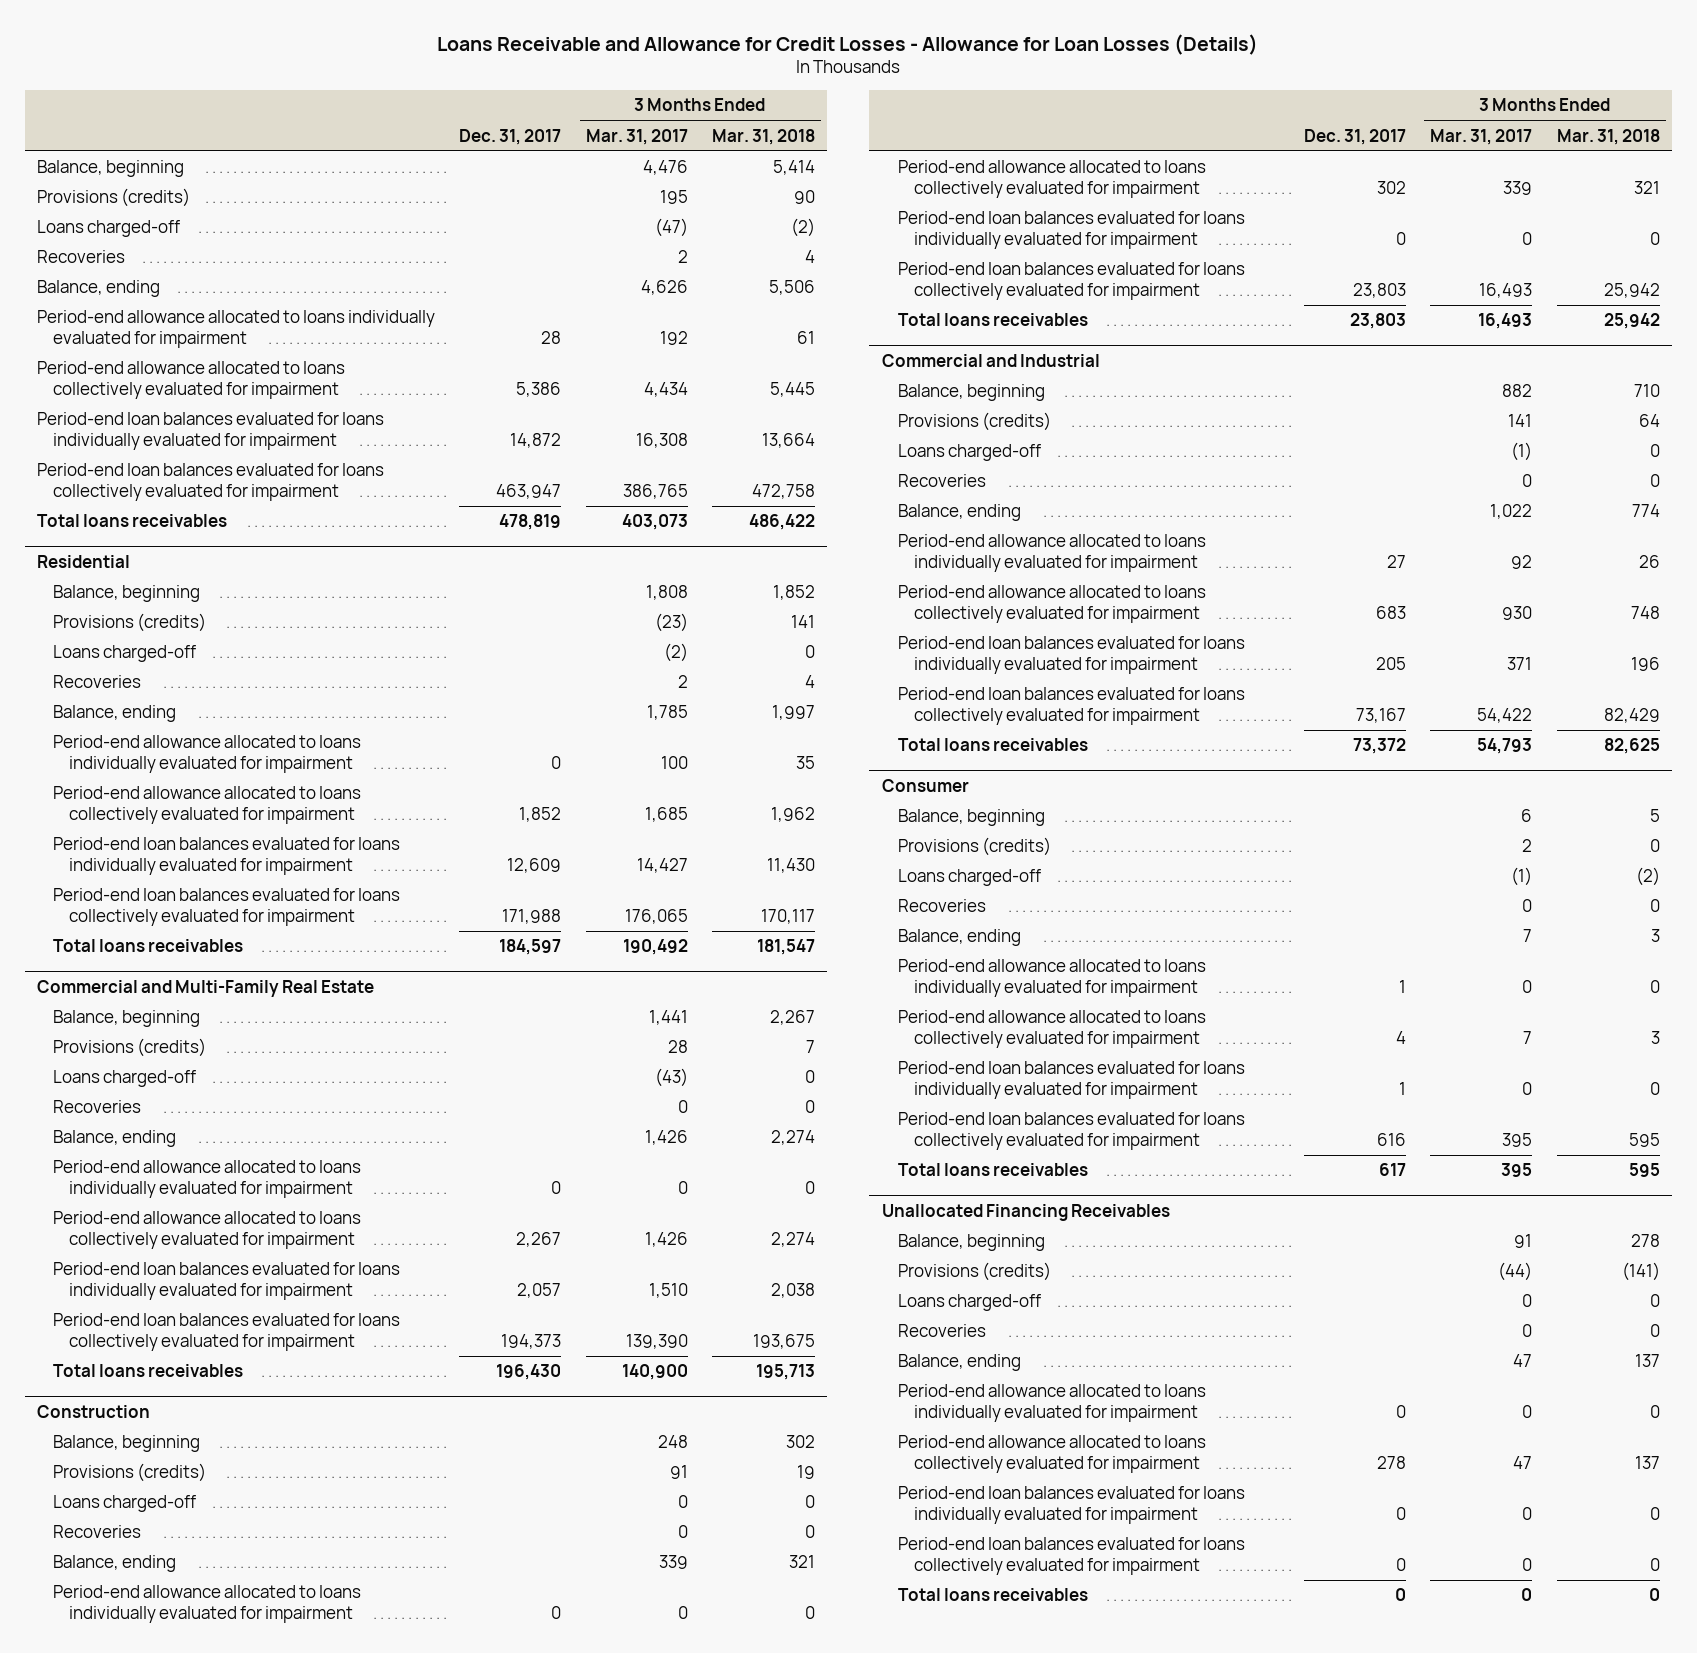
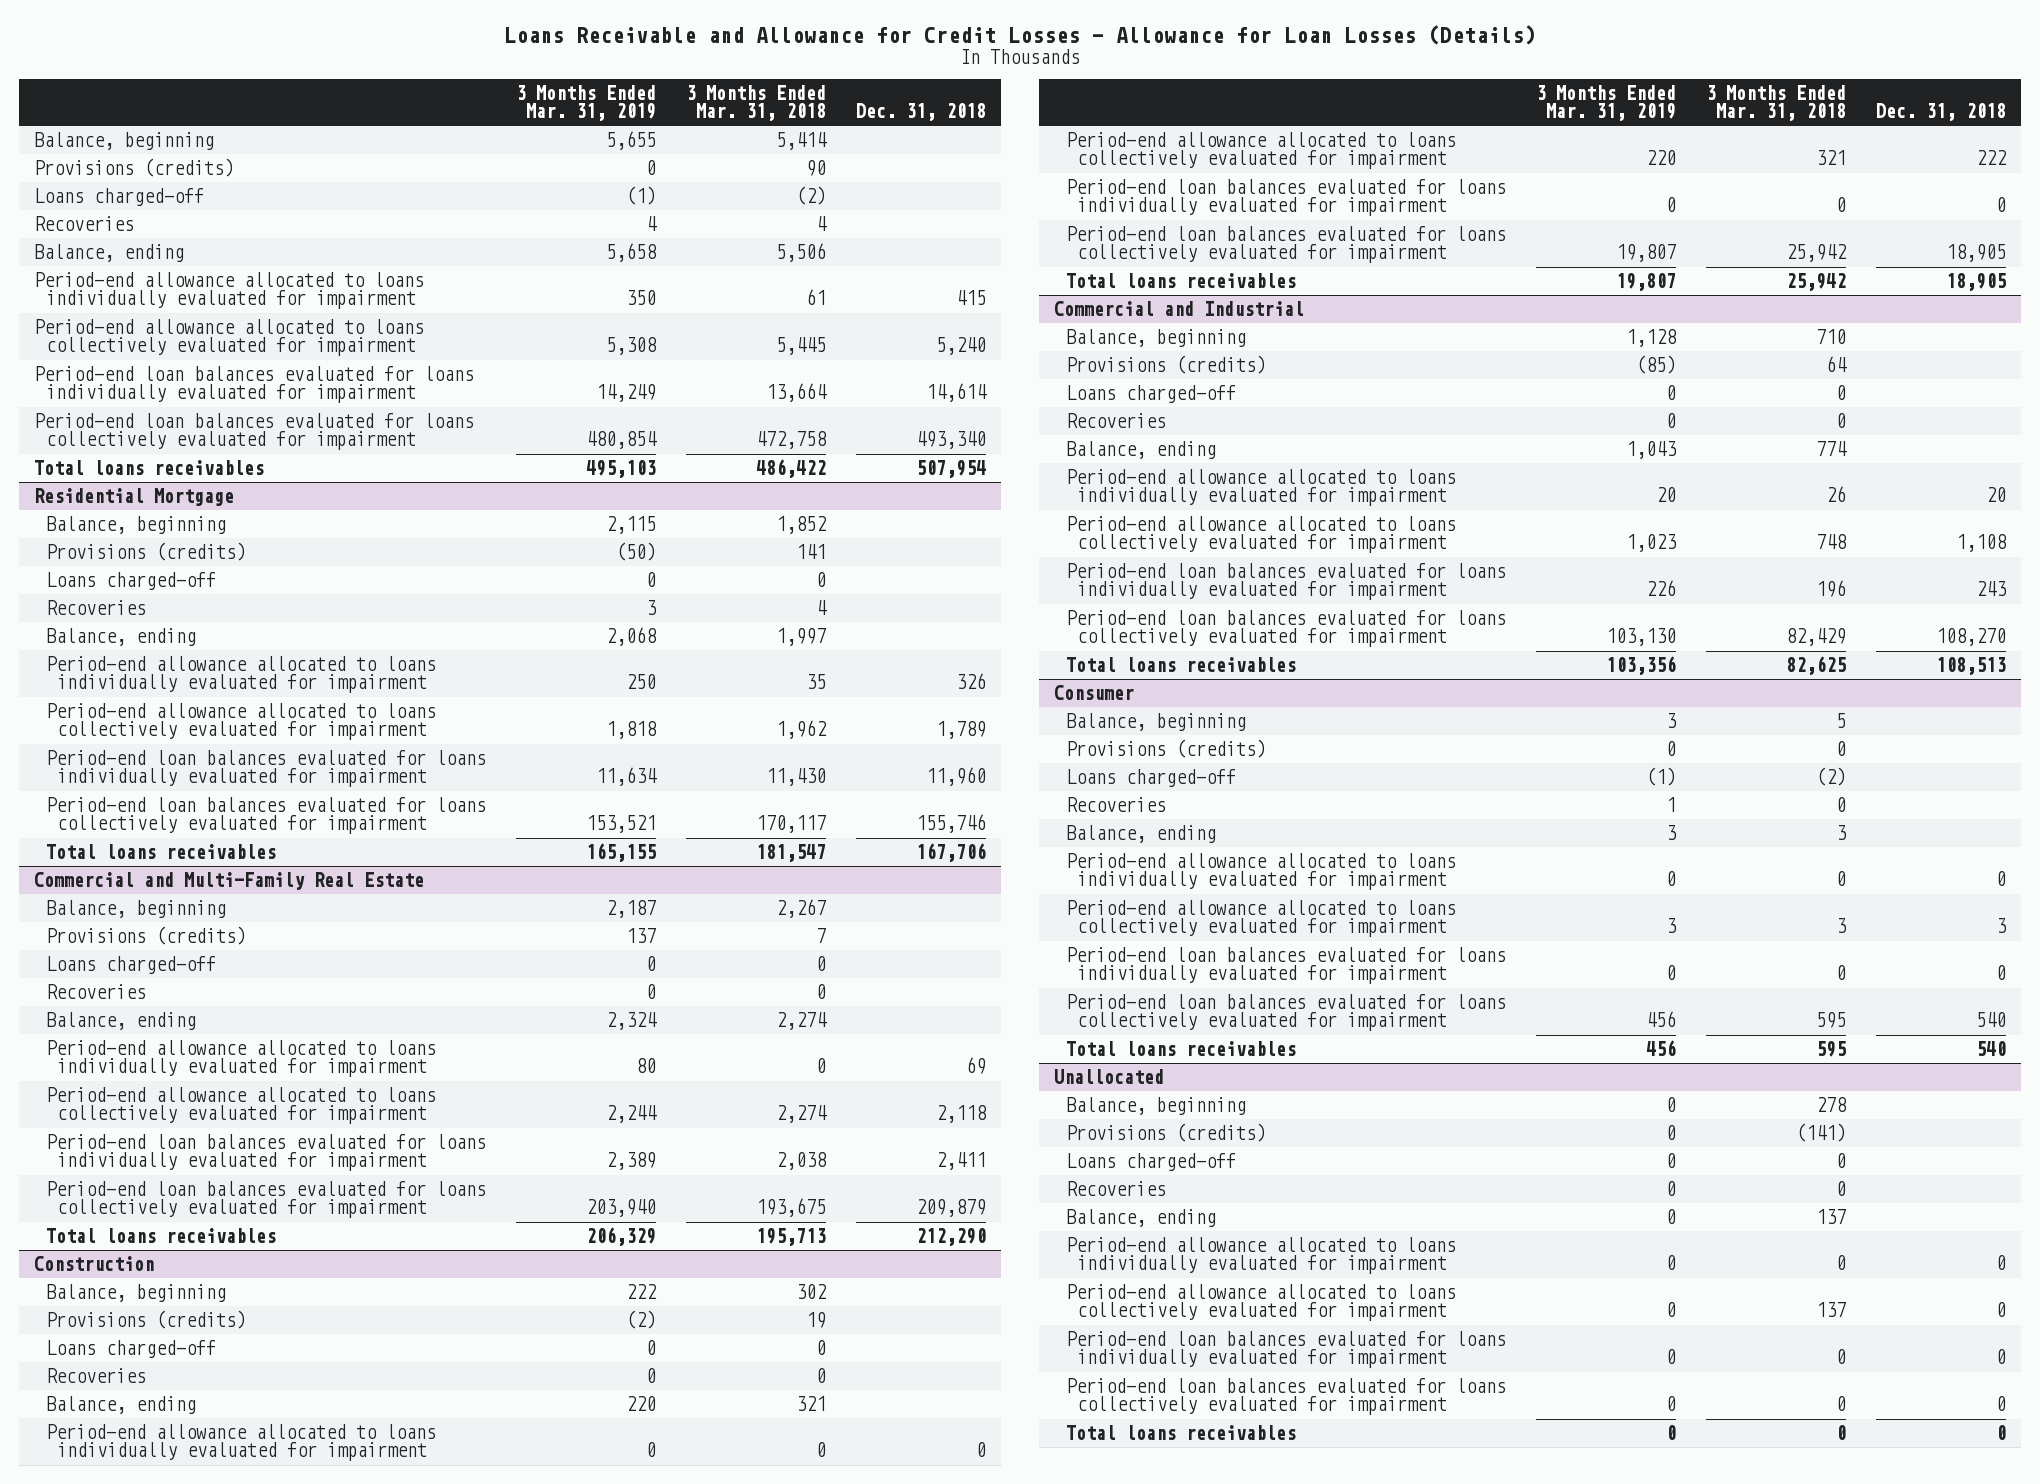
- | Dec. 31, 2017 | 3 Months Ended Mar. 31, 2017 | 3 Months Ended Mar. 31, 2018
+ | 3 Months Ended Mar. 31, 2019 | 3 Months Ended Mar. 31, 2018 | Dec. 31, 2018
- Residential
+ Residential Mortgage
- Unallocated Financing Receivables
+ Unallocated

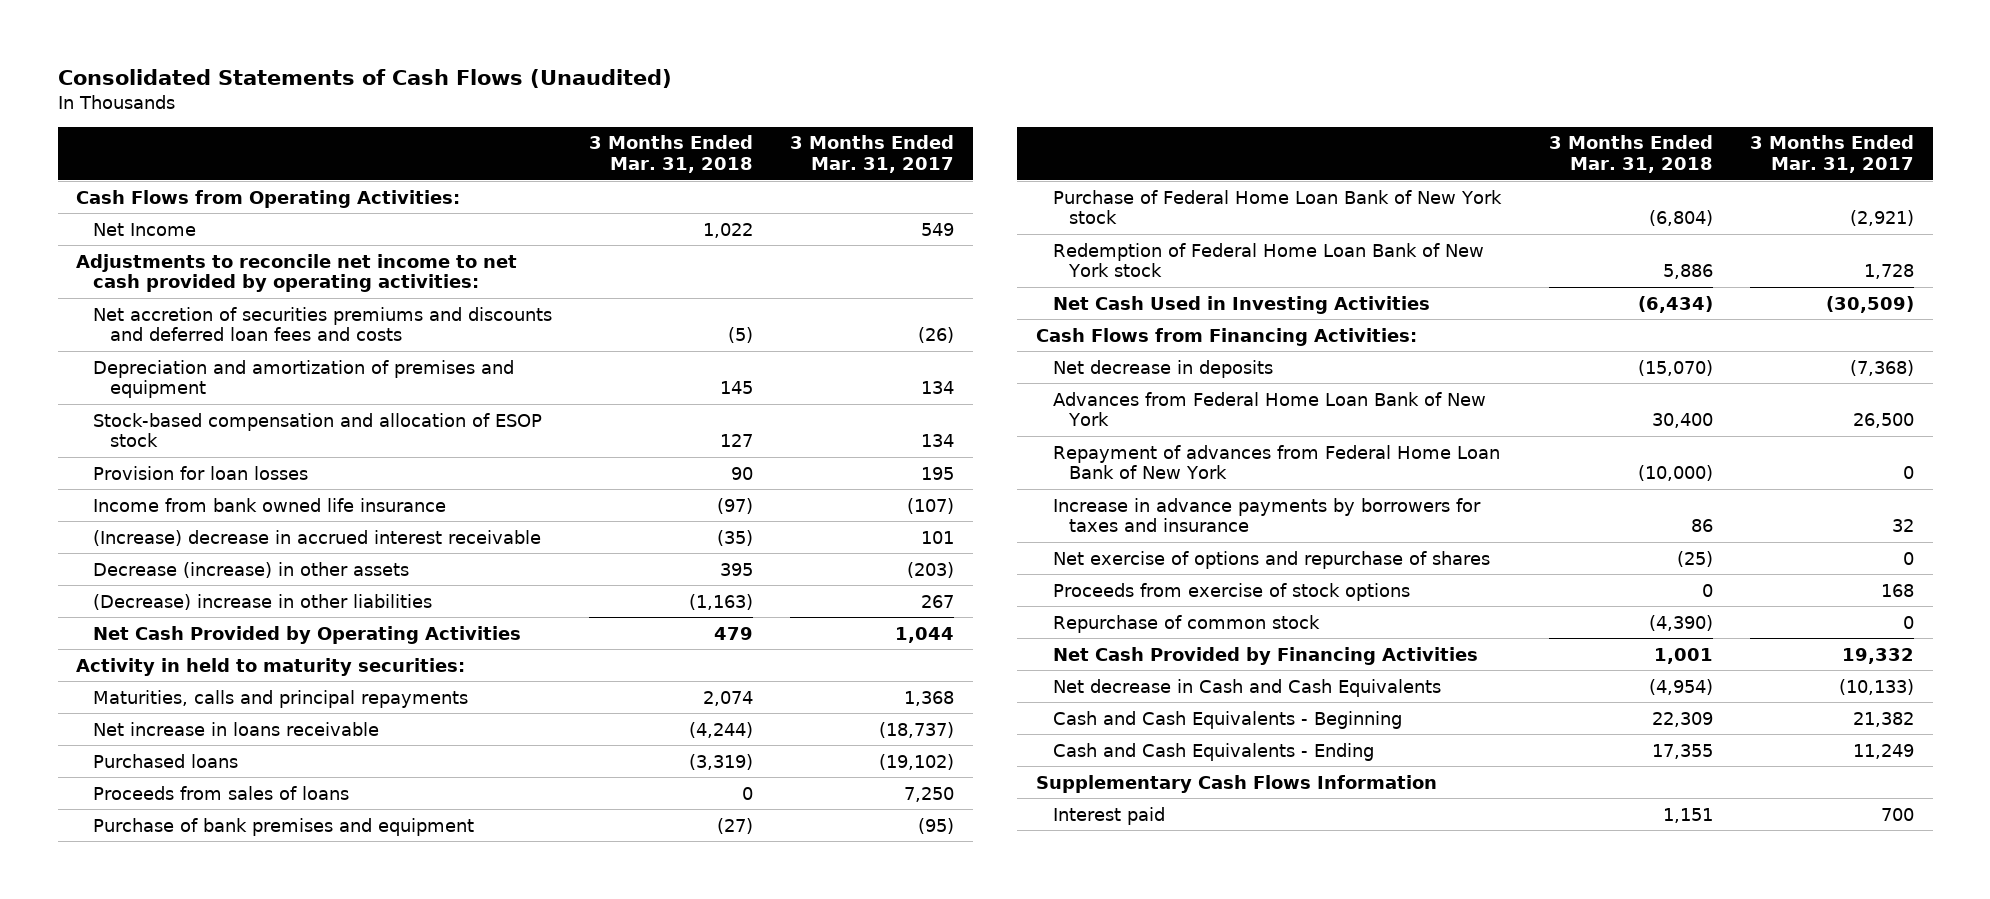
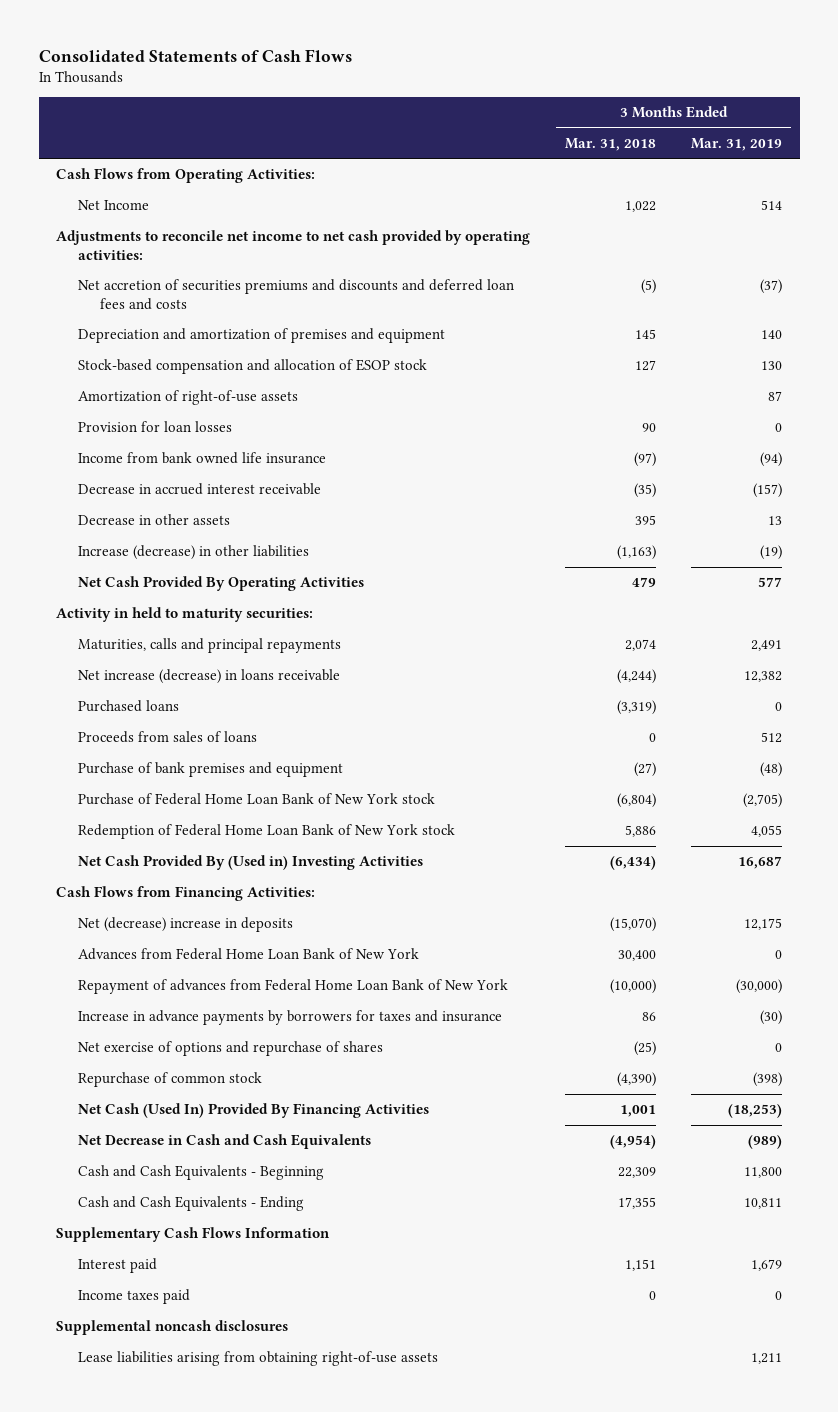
- Consolidated Statements of Cash Flows (Unaudited)
+ Consolidated Statements of Cash Flows
- | 3 Months Ended Mar. 31, 2018 | 3 Months Ended Mar. 31, 2017
+ | 3 Months Ended Mar. 31, 2018 | 3 Months Ended Mar. 31, 2019
+ Amortization of right-of-use assets | | 87
- (Increase) decrease in accrued interest receivable | (35) | 101
- Decrease (increase) in other assets | 395 | (203)
- (Decrease) increase in other liabilities | (1,163) | 267
- Net Cash Provided by Operating Activities | 479 | 1,044
+ Decrease in accrued interest receivable | (35) | (157)
+ Decrease in other assets | 395 | 13
+ Increase (decrease) in other liabilities | (1,163) | (19)
+ Net Cash Provided By Operating Activities | 479 | 577
- Net increase in loans receivable | (4,244) | (18,737)
+ Net increase (decrease) in loans receivable | (4,244) | 12,382
- Net Cash Used in Investing Activities | (6,434) | (30,509)
+ Net Cash Provided By (Used in) Investing Activities | (6,434) | 16,687
- Net decrease in deposits | (15,070) | (7,368)
+ Net (decrease) increase in deposits | (15,070) | 12,175
- Proceeds from exercise of stock options | 0 | 168
- Net Cash Provided by Financing Activities | 1,001 | 19,332
- Net decrease in Cash and Cash Equivalents | (4,954) | (10,133)
+ Net Cash (Used In) Provided By Financing Activities | 1,001 | (18,253)
+ Net Decrease in Cash and Cash Equivalents | (4,954) | (989)
+ Income taxes paid | 0 | 0
+ Supplemental noncash disclosures
+ Lease liabilities arising from obtaining right-of-use assets | | 1,211

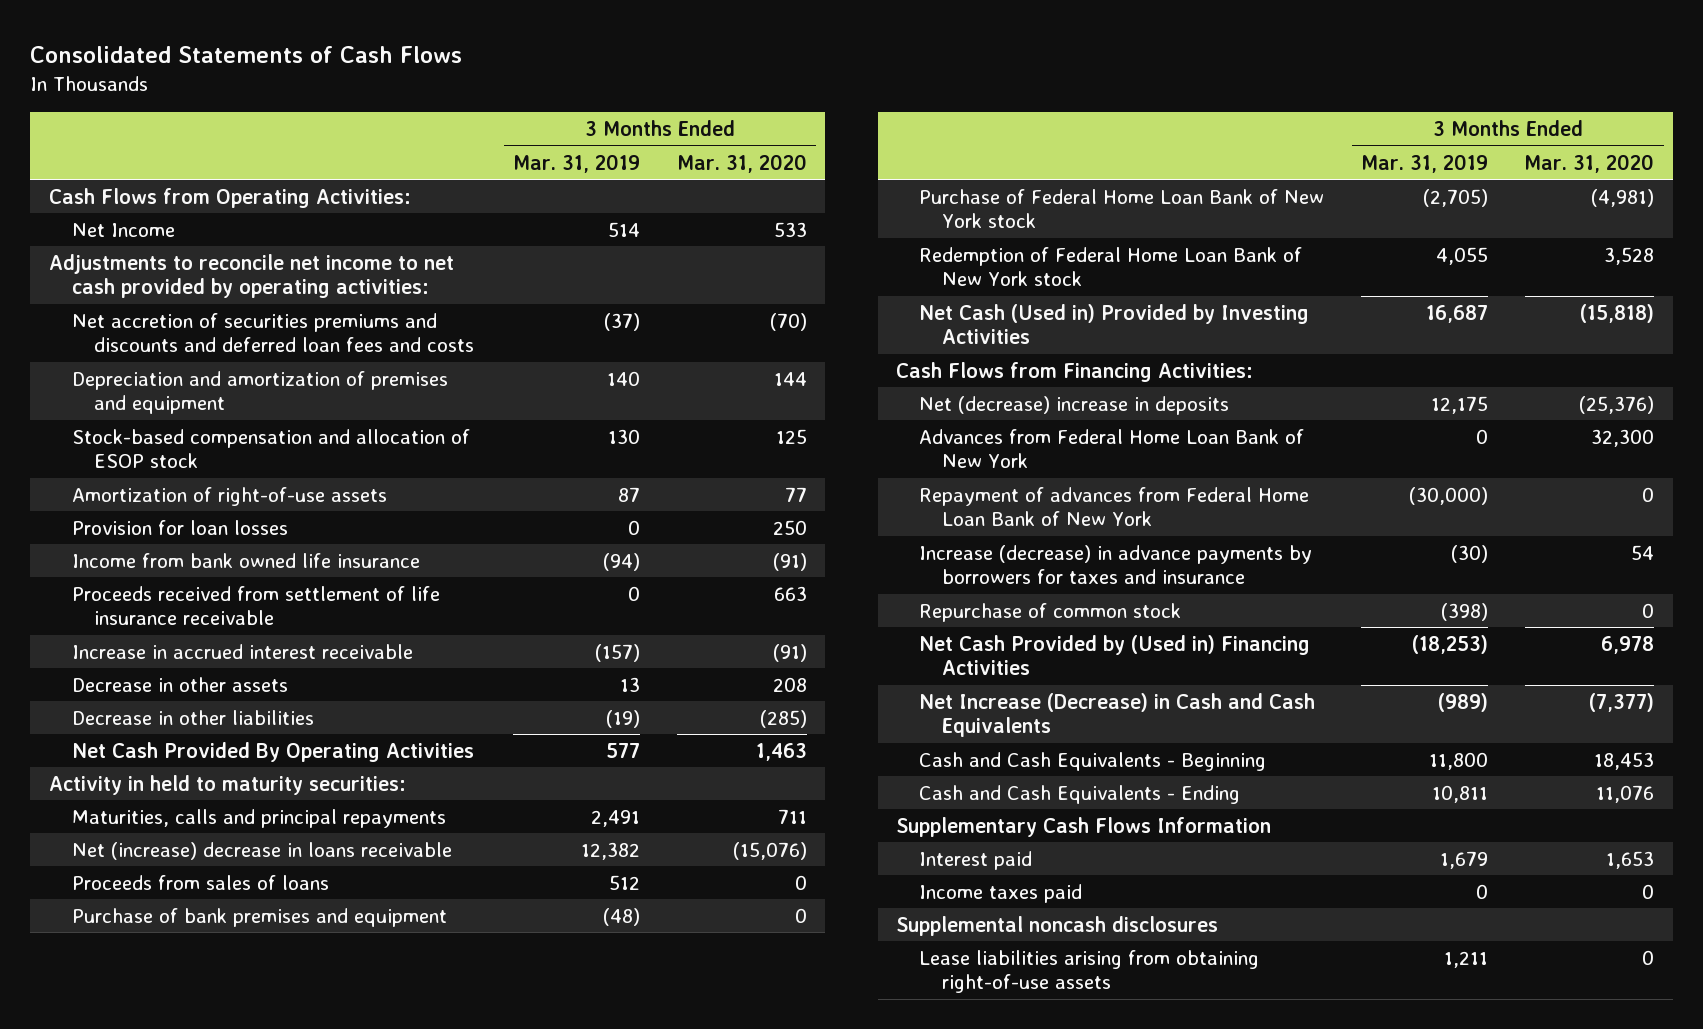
- | 3 Months Ended Mar. 31, 2018 | 3 Months Ended Mar. 31, 2019
+ | 3 Months Ended Mar. 31, 2019 | 3 Months Ended Mar. 31, 2020
- Decrease in accrued interest receivable | (35) | (157)
+ Proceeds received from settlement of life insurance receivable | 0 | 663
+ Increase in accrued interest receivable | (157) | (91)
- Increase (decrease) in other liabilities | (1,163) | (19)
+ Decrease in other liabilities | (19) | (285)
- Net increase (decrease) in loans receivable | (4,244) | 12,382
- Purchased loans | (3,319) | 0
+ Net (increase) decrease in loans receivable | 12,382 | (15,076)
- Net Cash Provided By (Used in) Investing Activities | (6,434) | 16,687
+ Net Cash (Used in) Provided by Investing Activities | 16,687 | (15,818)
- Increase in advance payments by borrowers for taxes and insurance | 86 | (30)
- Net exercise of options and repurchase of shares | (25) | 0
+ Increase (decrease) in advance payments by borrowers for taxes and insurance | (30) | 54
- Net Cash (Used In) Provided By Financing Activities | 1,001 | (18,253)
- Net Decrease in Cash and Cash Equivalents | (4,954) | (989)
+ Net Cash Provided by (Used in) Financing Activities | (18,253) | 6,978
+ Net Increase (Decrease) in Cash and Cash Equivalents | (989) | (7,377)

